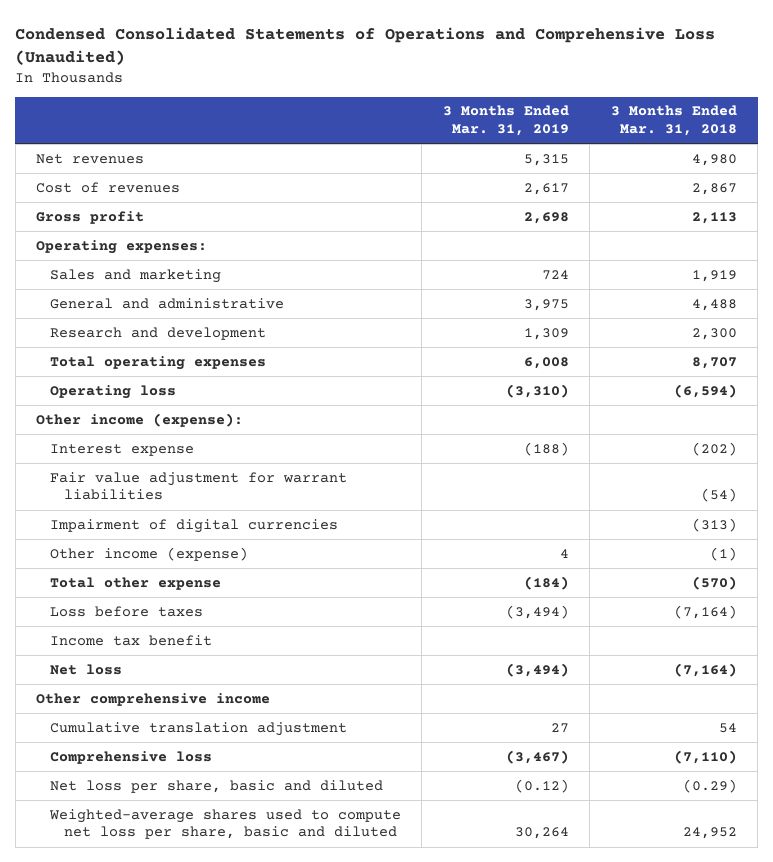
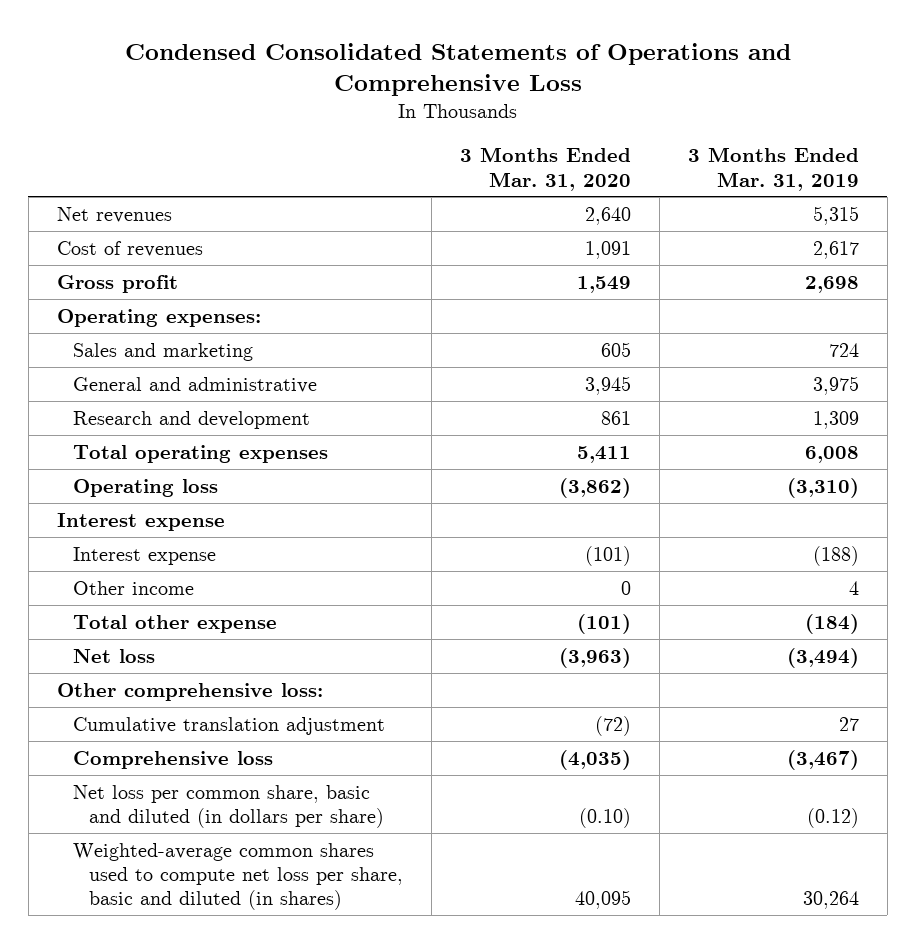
- Condensed Consolidated Statements of Operations and Comprehensive Loss (Unaudited)
+ Condensed Consolidated Statements of Operations and Comprehensive Loss
- | 3 Months Ended Mar. 31, 2019 | 3 Months Ended Mar. 31, 2018
+ | 3 Months Ended Mar. 31, 2020 | 3 Months Ended Mar. 31, 2019
- Other income (expense):
+ Interest expense
- Fair value adjustment for warrant liabilities | | (54)
- Impairment of digital currencies | | (313)
- Other income (expense) | 4 | (1)
+ Other income | 0 | 4
- Loss before taxes | (3,494) | (7,164)
- Income tax benefit
- Other comprehensive income
+ Other comprehensive loss:
- Net loss per share, basic and diluted | (0.12) | (0.29)
- Weighted-average shares used to compute net loss per share, basic and diluted | 30,264 | 24,952
+ Net loss per common share, basic and diluted (in dollars per share) | (0.10) | (0.12)
+ Weighted-average common shares used to compute net loss per share, basic and diluted (in shares) | 40,095 | 30,264

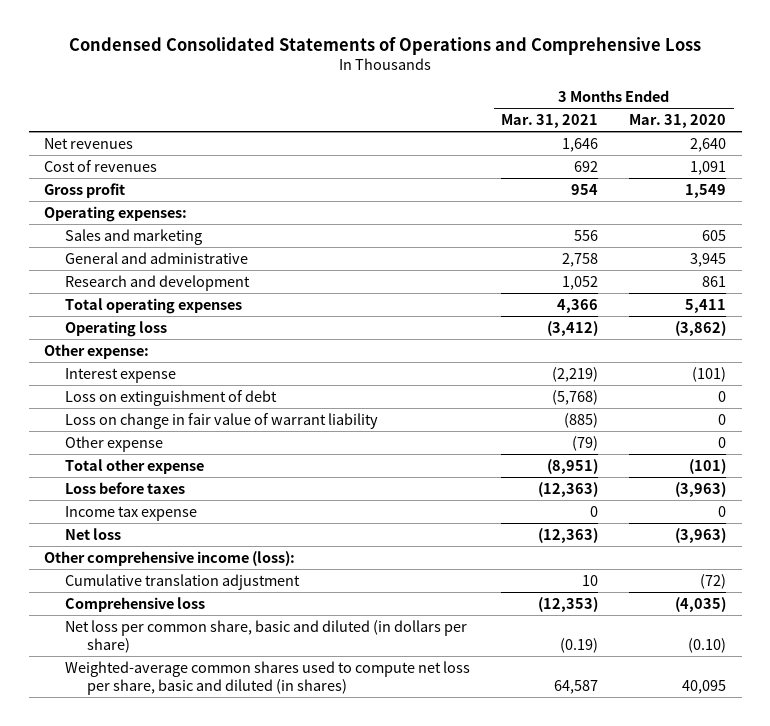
- | 3 Months Ended Mar. 31, 2020 | 3 Months Ended Mar. 31, 2019
+ | 3 Months Ended Mar. 31, 2021 | 3 Months Ended Mar. 31, 2020
- Interest expense
+ Other expense:
- Other income | 0 | 4
+ Loss on extinguishment of debt | (5,768) | 0
+ Loss on change in fair value of warrant liability | (885) | 0
+ Other expense | (79) | 0
+ Loss before taxes | (12,363) | (3,963)
+ Income tax expense | 0 | 0
- Other comprehensive loss:
+ Other comprehensive income (loss):

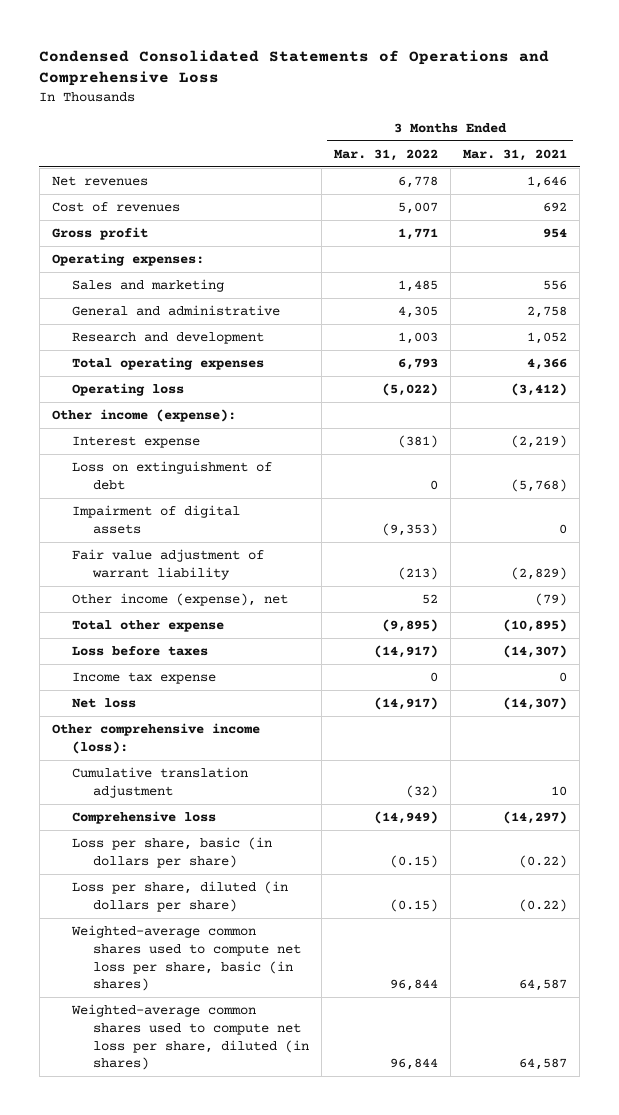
- | 3 Months Ended Mar. 31, 2021 | 3 Months Ended Mar. 31, 2020
+ | 3 Months Ended Mar. 31, 2022 | 3 Months Ended Mar. 31, 2021
- Other expense:
+ Other income (expense):
- Loss on change in fair value of warrant liability | (885) | 0
- Other expense | (79) | 0
- Total other expense | (8,951) | (101)
- Loss before taxes | (12,363) | (3,963)
+ Impairment of digital assets | (9,353) | 0
+ Fair value adjustment of warrant liability | (213) | (2,829)
+ Other income (expense), net | 52 | (79)
+ Total other expense | (9,895) | (10,895)
+ Loss before taxes | (14,917) | (14,307)
- Net loss | (12,363) | (3,963)
+ Net loss | (14,917) | (14,307)
- Comprehensive loss | (12,353) | (4,035)
- Net loss per common share, basic and diluted (in dollars per share) | (0.19) | (0.10)
- Weighted-average common shares used to compute net loss per share, basic and diluted (in shares) | 64,587 | 40,095
+ Comprehensive loss | (14,949) | (14,297)
+ Loss per share, basic (in dollars per share) | (0.15) | (0.22)
+ Loss per share, diluted (in dollars per share) | (0.15) | (0.22)
+ Weighted-average common shares used to compute net loss per share, basic (in shares) | 96,844 | 64,587
+ Weighted-average common shares used to compute net loss per share, diluted (in shares) | 96,844 | 64,587

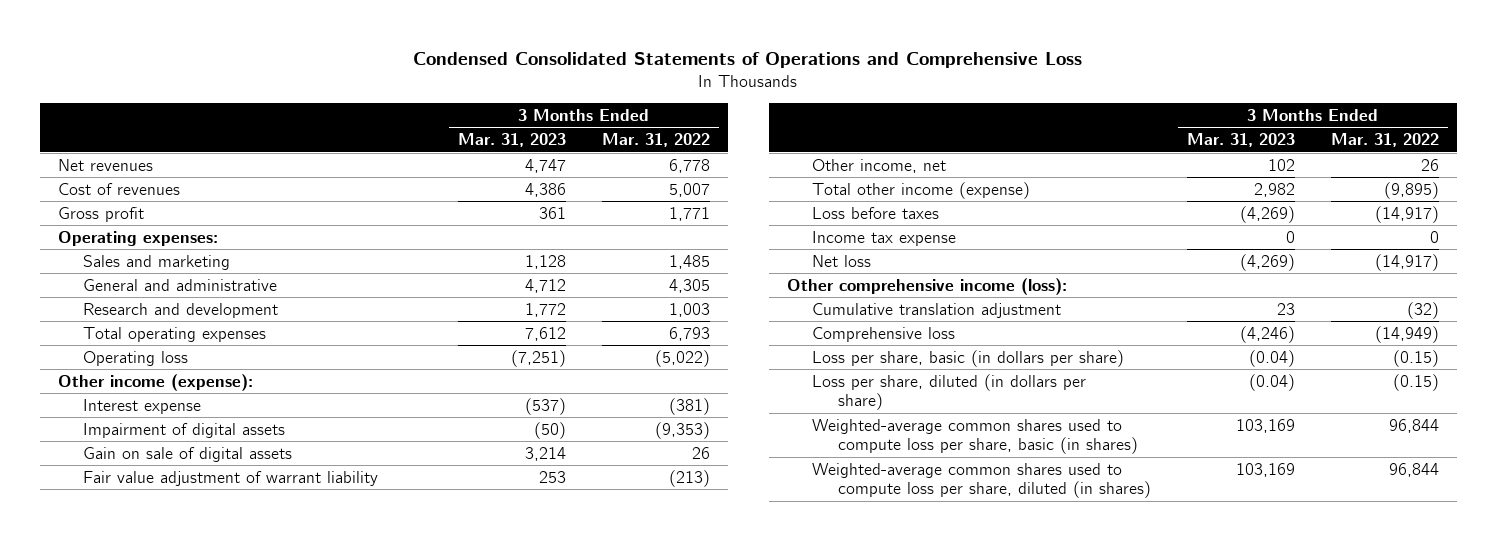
- | 3 Months Ended Mar. 31, 2022 | 3 Months Ended Mar. 31, 2021
+ | 3 Months Ended Mar. 31, 2023 | 3 Months Ended Mar. 31, 2022
- Loss on extinguishment of debt | 0 | (5,768)
+ Gain on sale of digital assets | 3,214 | 26
- Other income (expense), net | 52 | (79)
- Total other expense | (9,895) | (10,895)
+ Other income, net | 102 | 26
+ Total other income (expense) | 2,982 | (9,895)
- Weighted-average common shares used to compute net loss per share, basic (in shares) | 96,844 | 64,587
- Weighted-average common shares used to compute net loss per share, diluted (in shares) | 96,844 | 64,587
+ Weighted-average common shares used to compute loss per share, basic (in shares) | 103,169 | 96,844
+ Weighted-average common shares used to compute loss per share, diluted (in shares) | 103,169 | 96,844

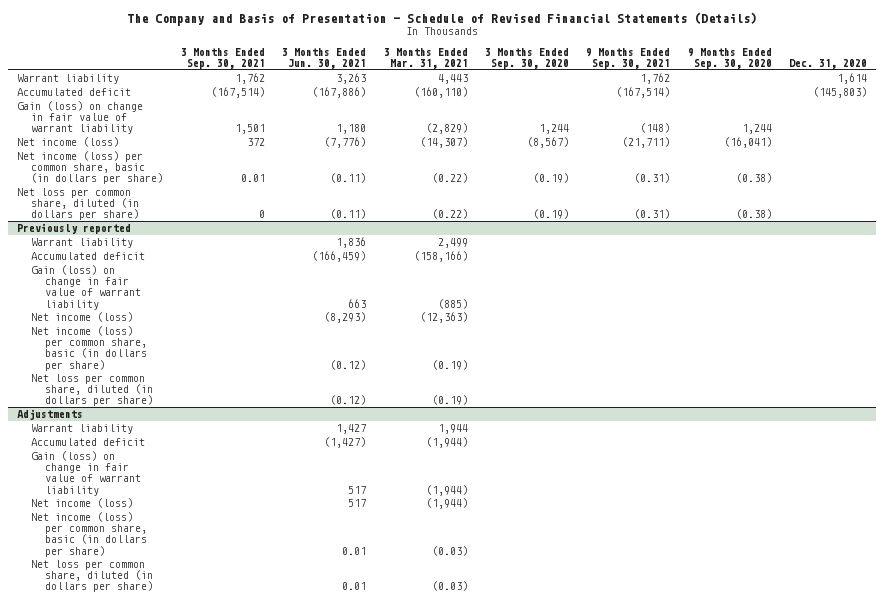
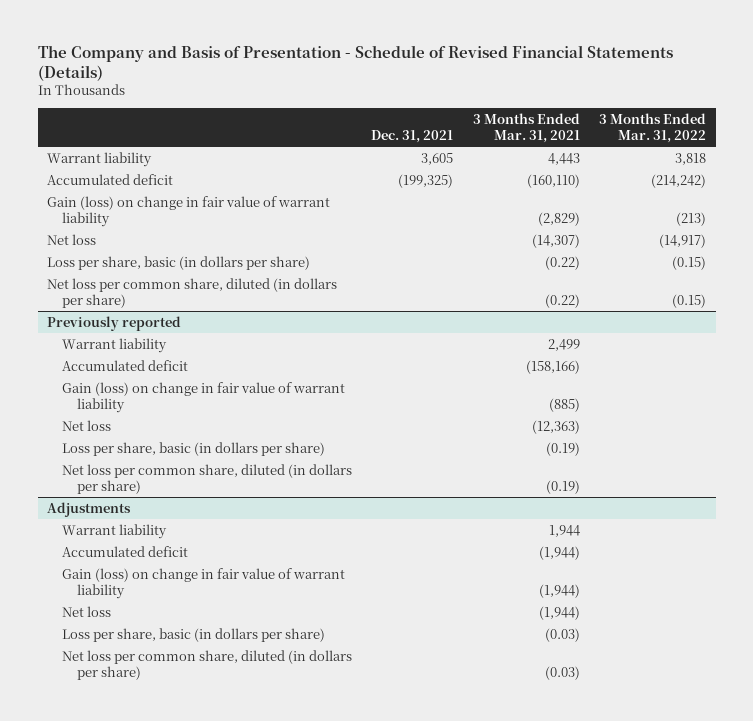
- | 3 Months Ended Sep. 30, 2021 | 3 Months Ended Jun. 30, 2021 | 3 Months Ended Mar. 31, 2021 | 3 Months Ended Sep. 30, 2020 | 9 Months Ended Sep. 30, 2021 | 9 Months Ended Sep. 30, 2020 | Dec. 31, 2020
+ | Dec. 31, 2021 | 3 Months Ended Mar. 31, 2021 | 3 Months Ended Mar. 31, 2022
- Net income (loss) | 372 | (7,776) | (14,307) | (8,567) | (21,711) | (16,041) |
- Net income (loss) per common share, basic (in dollars per share) | 0.01 | (0.11) | (0.22) | (0.19) | (0.31) | (0.38) |
+ Net loss | | (14,307) | (14,917)
+ Loss per share, basic (in dollars per share) | | (0.22) | (0.15)
@ Previously reported
- Net income (loss) | | (8,293) | (12,363) | | | |
- Net income (loss) per common share, basic (in dollars per share) | | (0.12) | (0.19) | | | |
+ Net loss | | (12,363) |
+ Loss per share, basic (in dollars per share) | | (0.19) |
@ Adjustments
- Net income (loss) | | 517 | (1,944) | | | |
- Net income (loss) per common share, basic (in dollars per share) | | 0.01 | (0.03) | | | |
+ Net loss | | (1,944) |
+ Loss per share, basic (in dollars per share) | | (0.03) |

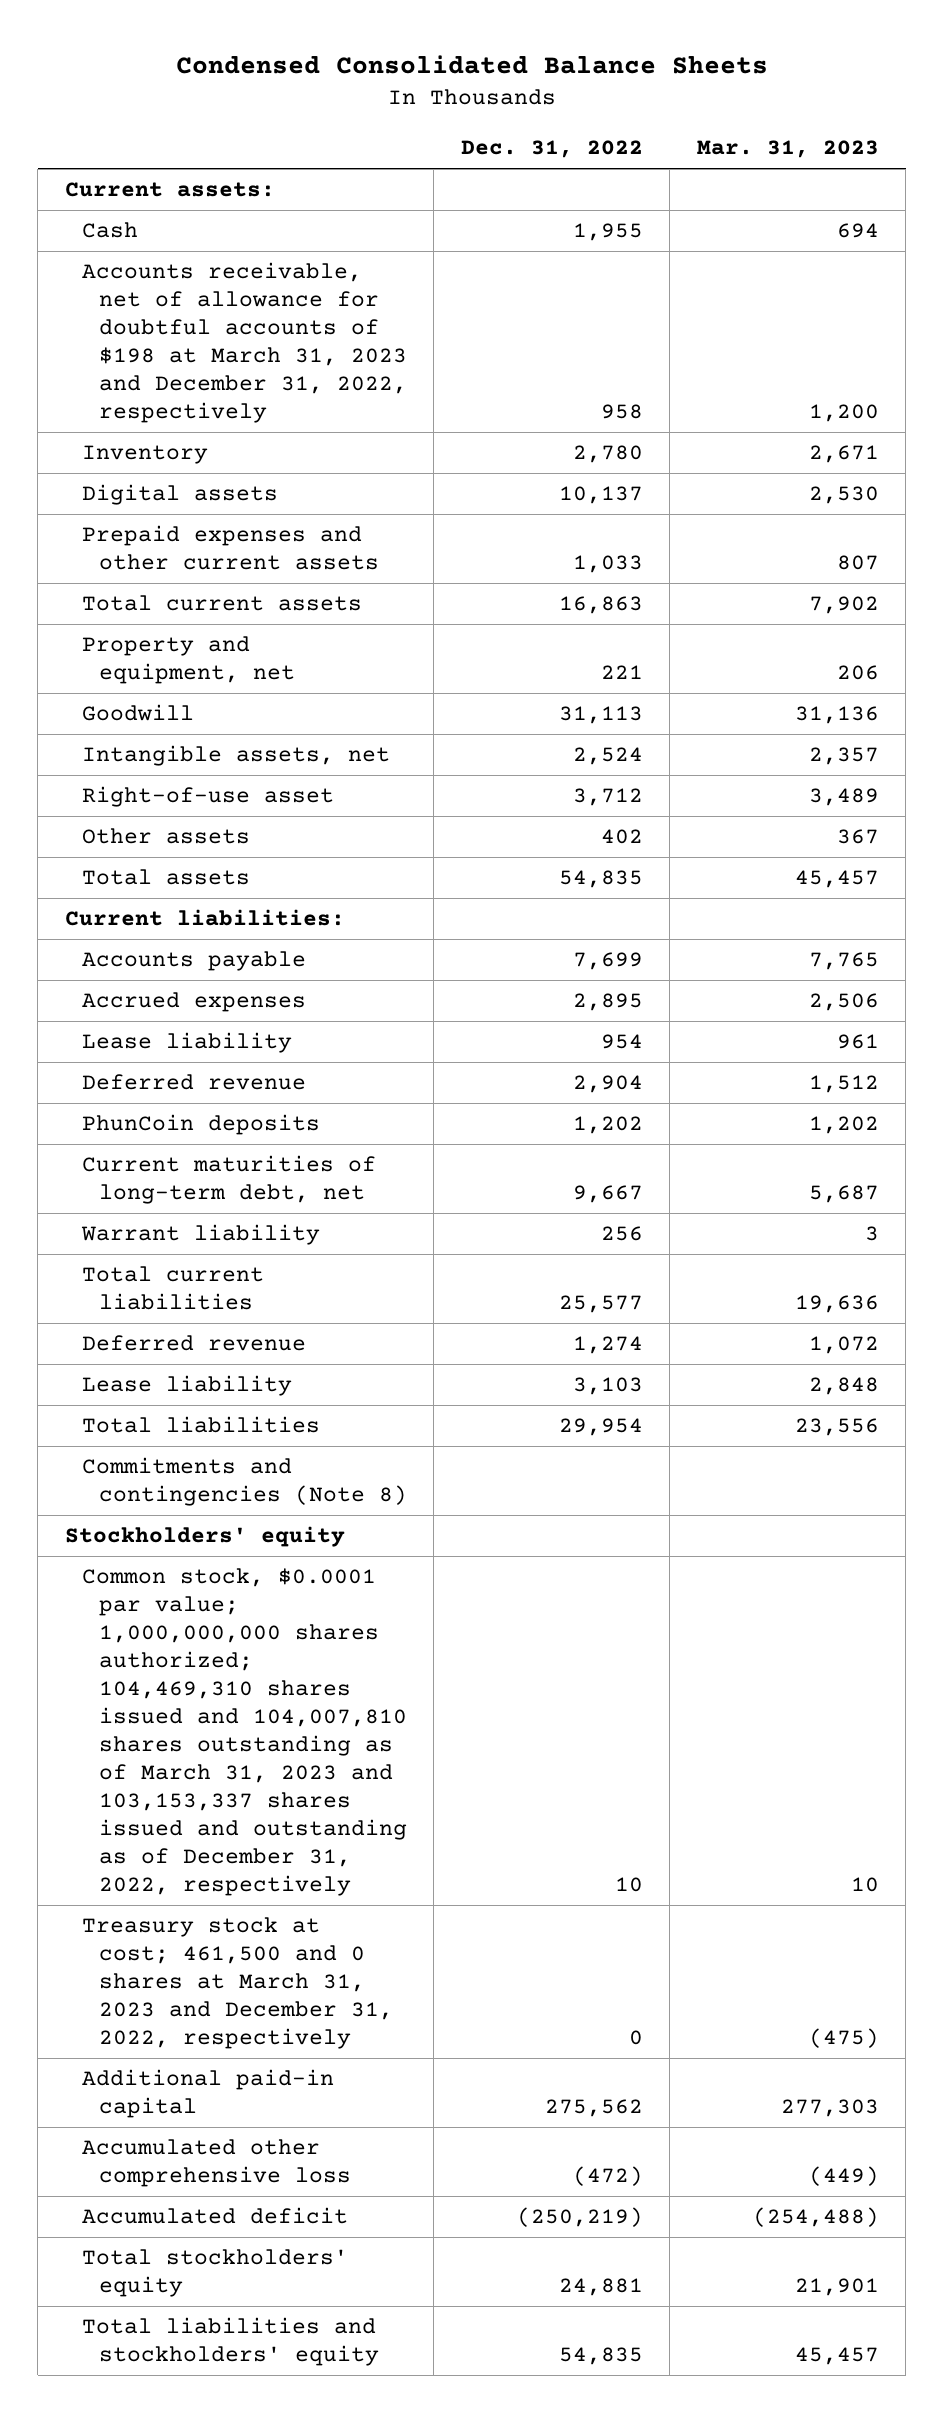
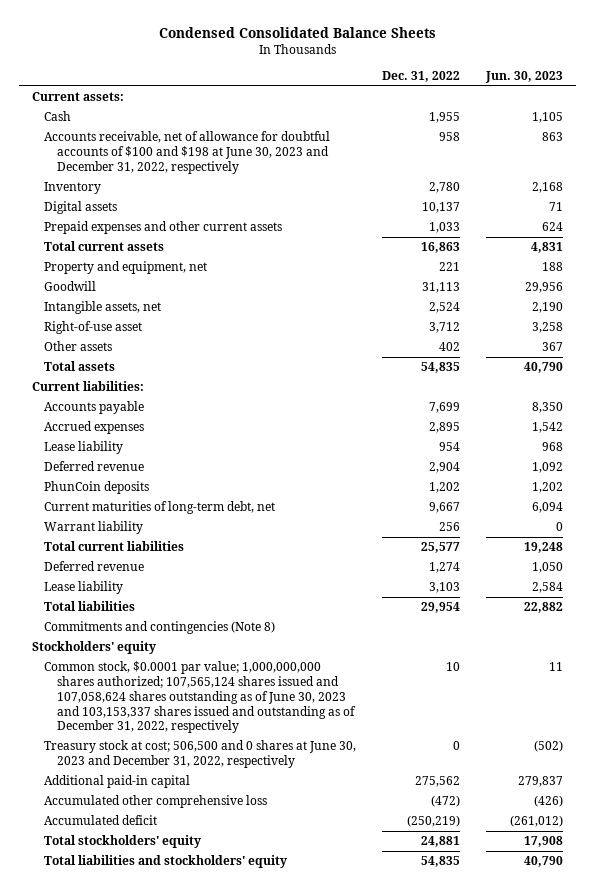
- | Dec. 31, 2022 | Mar. 31, 2023
+ | Dec. 31, 2022 | Jun. 30, 2023
- Accounts receivable, net of allowance for doubtful accounts of $198 at March 31, 2023 and December 31, 2022, respectively | 958 | 1,200
+ Accounts receivable, net of allowance for doubtful accounts of $100 and $198 at June 30, 2023 and December 31, 2022, respectively | 958 | 863
- Common stock, $0.0001 par value; 1,000,000,000 shares authorized; 104,469,310 shares issued and 104,007,810 shares outstanding as of March 31, 2023 and 103,153,337 shares issued and outstanding as of December 31, 2022, respectively | 10 | 10
- Treasury stock at cost; 461,500 and 0 shares at March 31, 2023 and December 31, 2022, respectively | 0 | (475)
+ Common stock, $0.0001 par value; 1,000,000,000 shares authorized; 107,565,124 shares issued and 107,058,624 shares outstanding as of June 30, 2023 and 103,153,337 shares issued and outstanding as of December 31, 2022, respectively | 10 | 11
+ Treasury stock at cost; 506,500 and 0 shares at June 30, 2023 and December 31, 2022, respectively | 0 | (502)

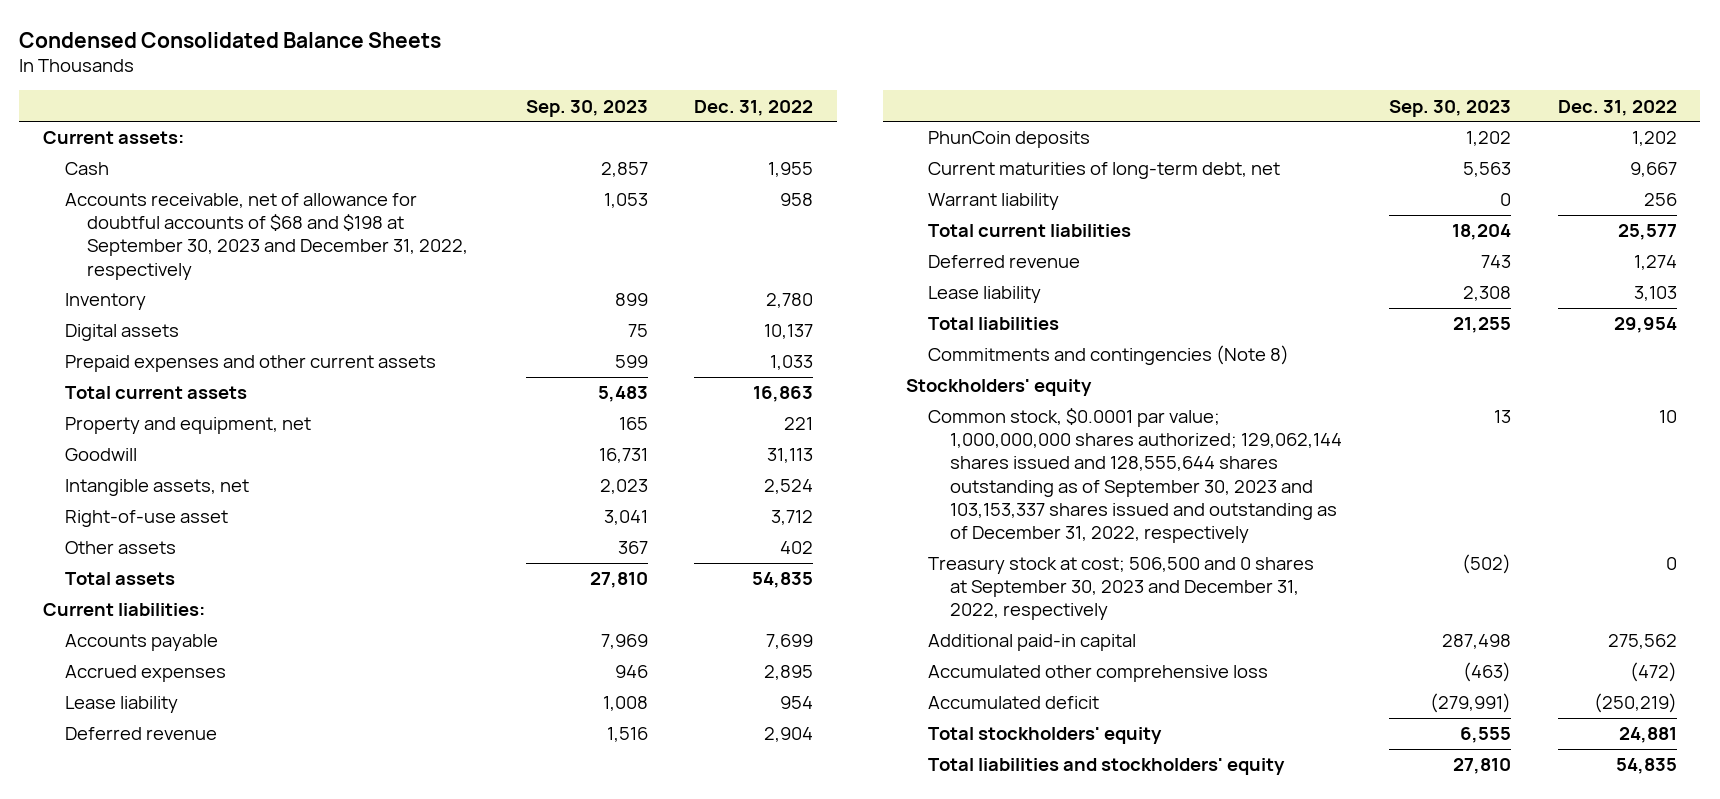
- | Dec. 31, 2022 | Jun. 30, 2023
+ | Sep. 30, 2023 | Dec. 31, 2022
- Accounts receivable, net of allowance for doubtful accounts of $100 and $198 at June 30, 2023 and December 31, 2022, respectively | 958 | 863
+ Accounts receivable, net of allowance for doubtful accounts of $68 and $198 at September 30, 2023 and December 31, 2022, respectively | 1,053 | 958
- Common stock, $0.0001 par value; 1,000,000,000 shares authorized; 107,565,124 shares issued and 107,058,624 shares outstanding as of June 30, 2023 and 103,153,337 shares issued and outstanding as of December 31, 2022, respectively | 10 | 11
- Treasury stock at cost; 506,500 and 0 shares at June 30, 2023 and December 31, 2022, respectively | 0 | (502)
+ Common stock, $0.0001 par value; 1,000,000,000 shares authorized; 129,062,144 shares issued and 128,555,644 shares outstanding as of September 30, 2023 and 103,153,337 shares issued and outstanding as of December 31, 2022, respectively | 13 | 10
+ Treasury stock at cost; 506,500 and 0 shares at September 30, 2023 and December 31, 2022, respectively | (502) | 0

